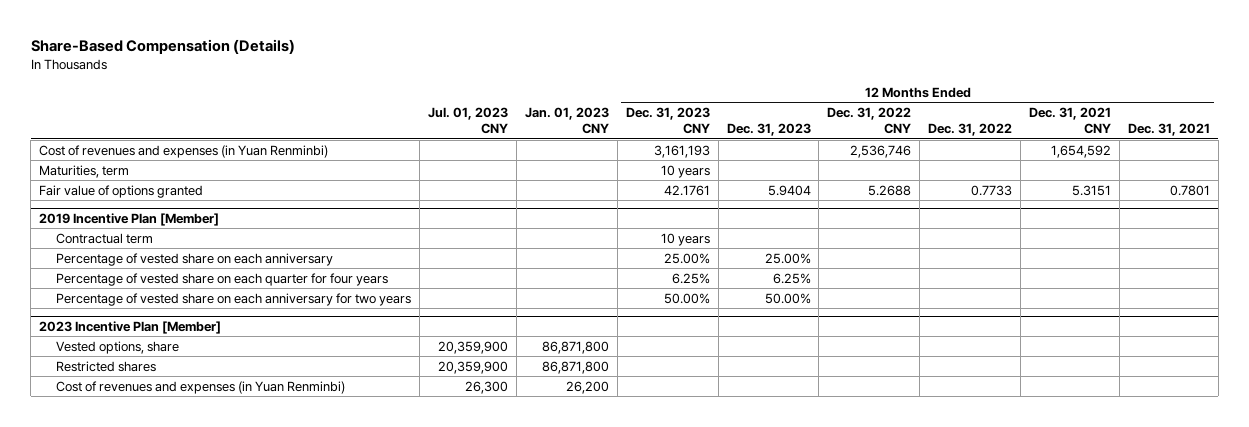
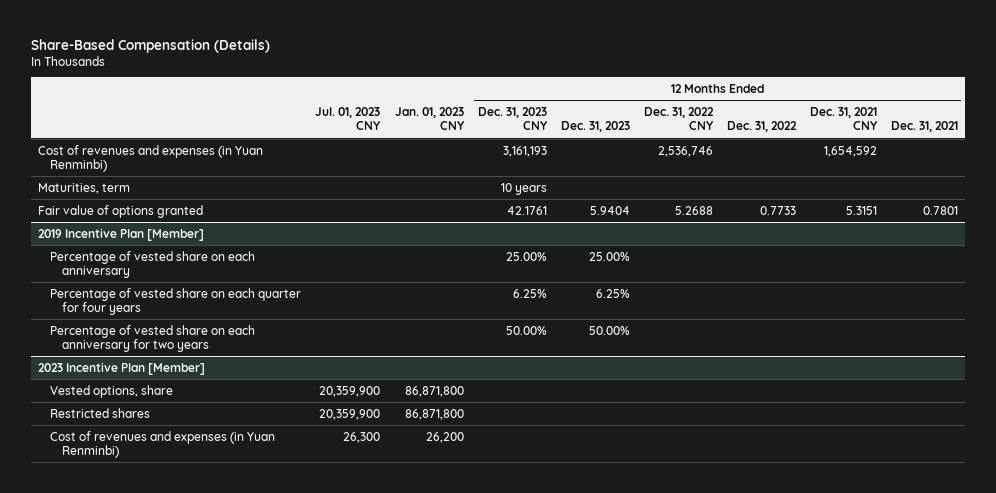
@ 2019 Incentive Plan [Member]
- Contractual term | | | 10 years | | | | |

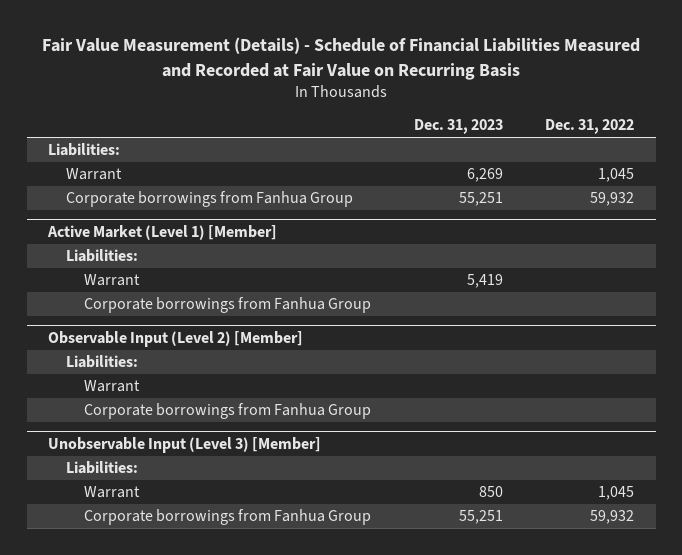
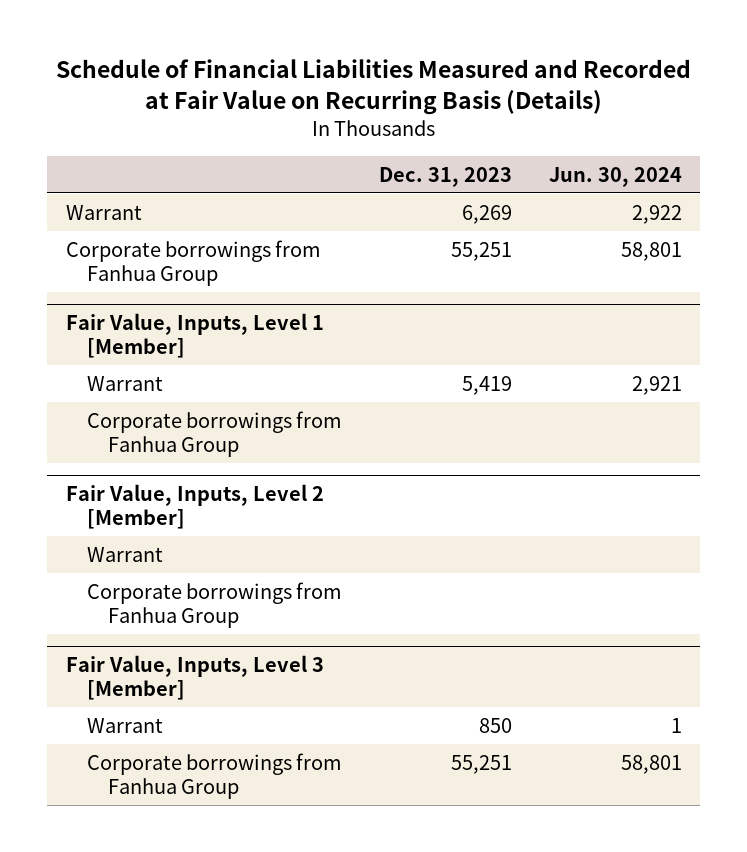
- Fair Value Measurement (Details) - Schedule of Financial Liabilities Measured and Recorded at Fair Value on Recurring Basis
+ Schedule of Financial Liabilities Measured and Recorded at Fair Value on Recurring Basis (Details)
- | Dec. 31, 2023 | Dec. 31, 2022
+ | Dec. 31, 2023 | Jun. 30, 2024
- Liabilities:
- Active Market (Level 1) [Member]
- Liabilities:
+ Fair Value, Inputs, Level 1 [Member]
- Observable Input (Level 2) [Member]
- Liabilities:
+ Fair Value, Inputs, Level 2 [Member]
- Unobservable Input (Level 3) [Member]
- Liabilities:
+ Fair Value, Inputs, Level 3 [Member]

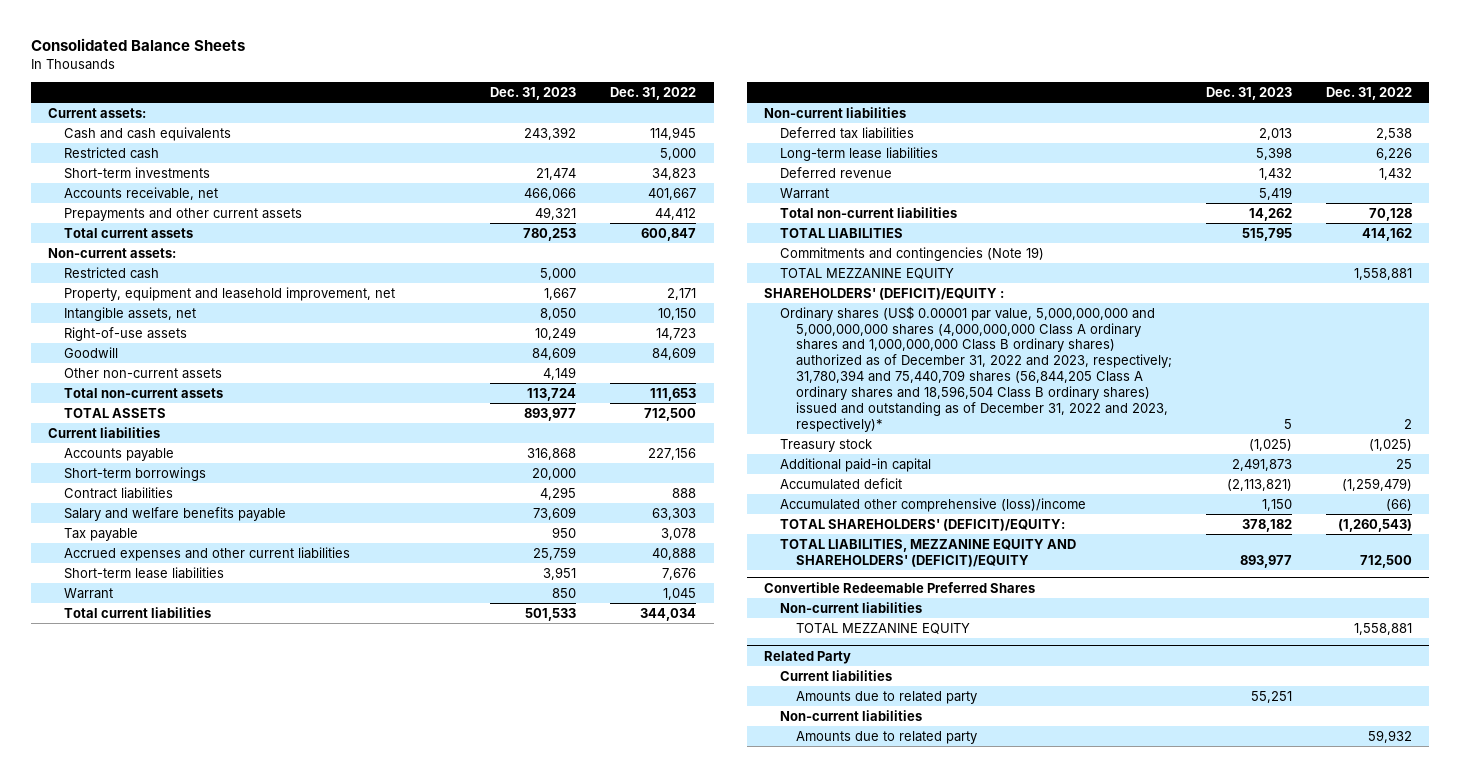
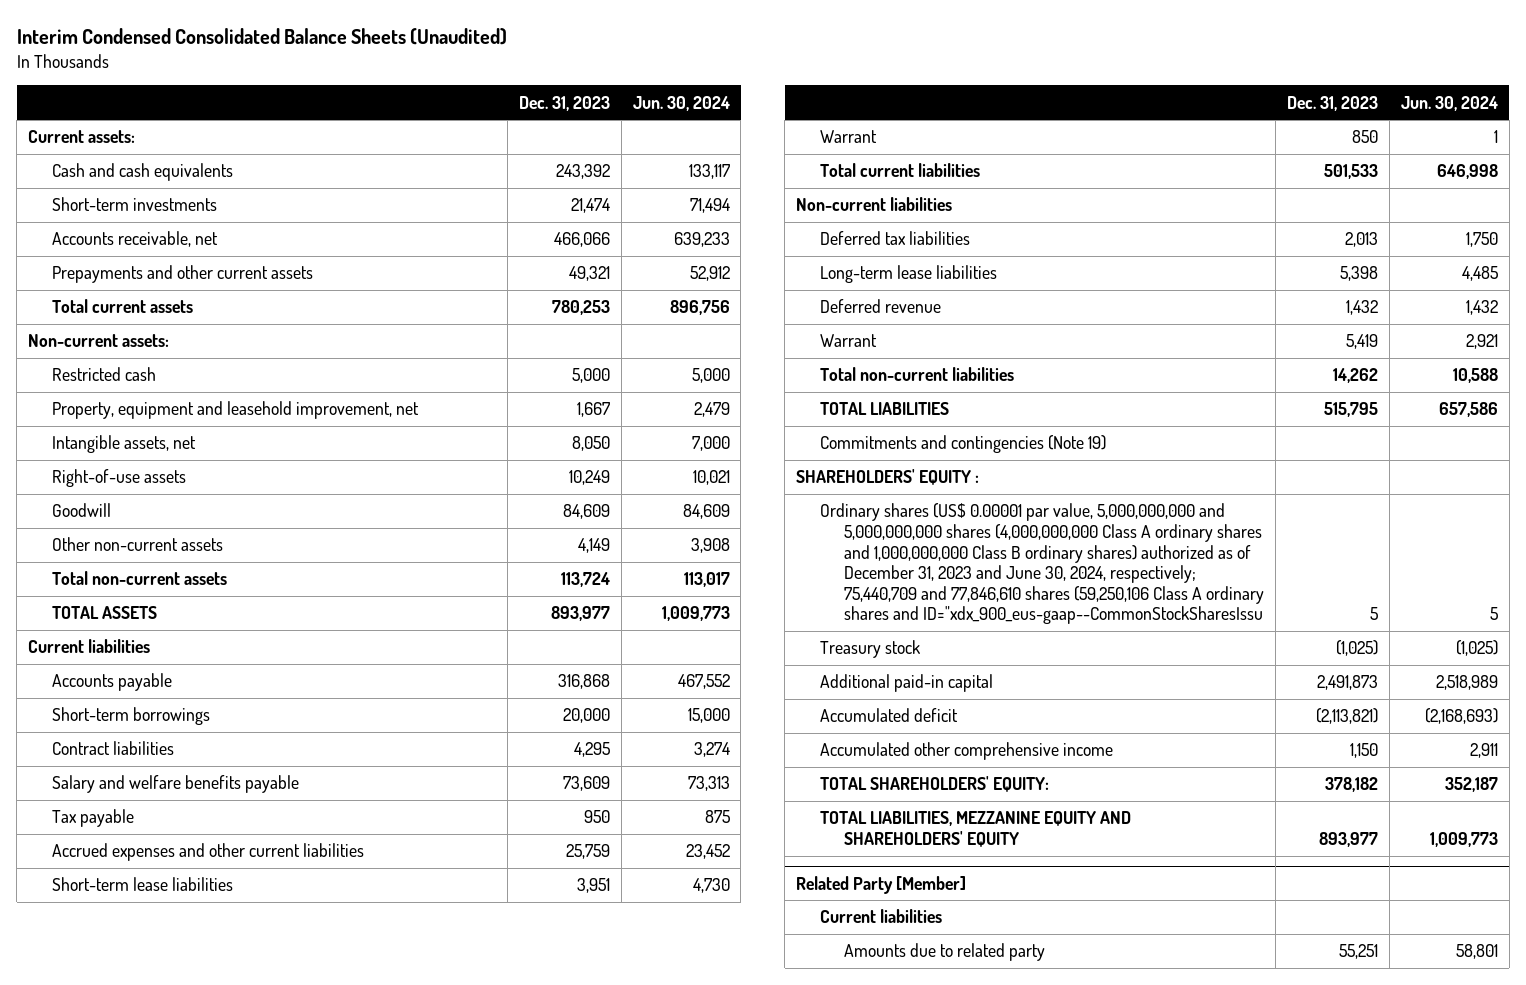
- Consolidated Balance Sheets
+ Interim Condensed Consolidated Balance Sheets (Unaudited)
- | Dec. 31, 2023 | Dec. 31, 2022
+ | Dec. 31, 2023 | Jun. 30, 2024
- Restricted cash | | 5,000
- TOTAL MEZZANINE EQUITY | | 1,558,881
- SHAREHOLDERS' (DEFICIT)/EQUITY :
- Ordinary shares (US$ 0.00001 par value, 5,000,000,000 and 5,000,000,000 shares (4,000,000,000 Class A ordinary shares and 1,000,000,000 Class B ordinary shares) authorized as of December 31, 2022 and 2023, respectively; 31,780,394 and 75,440,709 shares (56,844,205 Class A ordinary shares and 18,596,504 Class B ordinary shares) issued and outstanding as of December 31, 2022 and 2023, respectively)* | 5 | 2
+ SHAREHOLDERS' EQUITY :
+ Ordinary shares (US$ 0.00001 par value, 5,000,000,000 and 5,000,000,000 shares (4,000,000,000 Class A ordinary shares and 1,000,000,000 Class B ordinary shares) authorized as of December 31, 2023 and June 30, 2024, respectively; 75,440,709 and 77,846,610 shares (59,250,106 Class A ordinary shares and ID="xdx_900_eus-gaap--CommonStockSharesIssu | 5 | 5
- Accumulated other comprehensive (loss)/income | 1,150 | (66)
- TOTAL SHAREHOLDERS' (DEFICIT)/EQUITY: | 378,182 | (1,260,543)
- TOTAL LIABILITIES, MEZZANINE EQUITY AND SHAREHOLDERS' (DEFICIT)/EQUITY | 893,977 | 712,500
- Convertible Redeemable Preferred Shares
- Non-current liabilities
- TOTAL MEZZANINE EQUITY | | 1,558,881
- Related Party
+ Accumulated other comprehensive income | 1,150 | 2,911
+ TOTAL SHAREHOLDERS' EQUITY: | 378,182 | 352,187
+ TOTAL LIABILITIES, MEZZANINE EQUITY AND SHAREHOLDERS' EQUITY | 893,977 | 1,009,773
+ Related Party [Member]
- Non-current liabilities
- Amounts due to related party | | 59,932

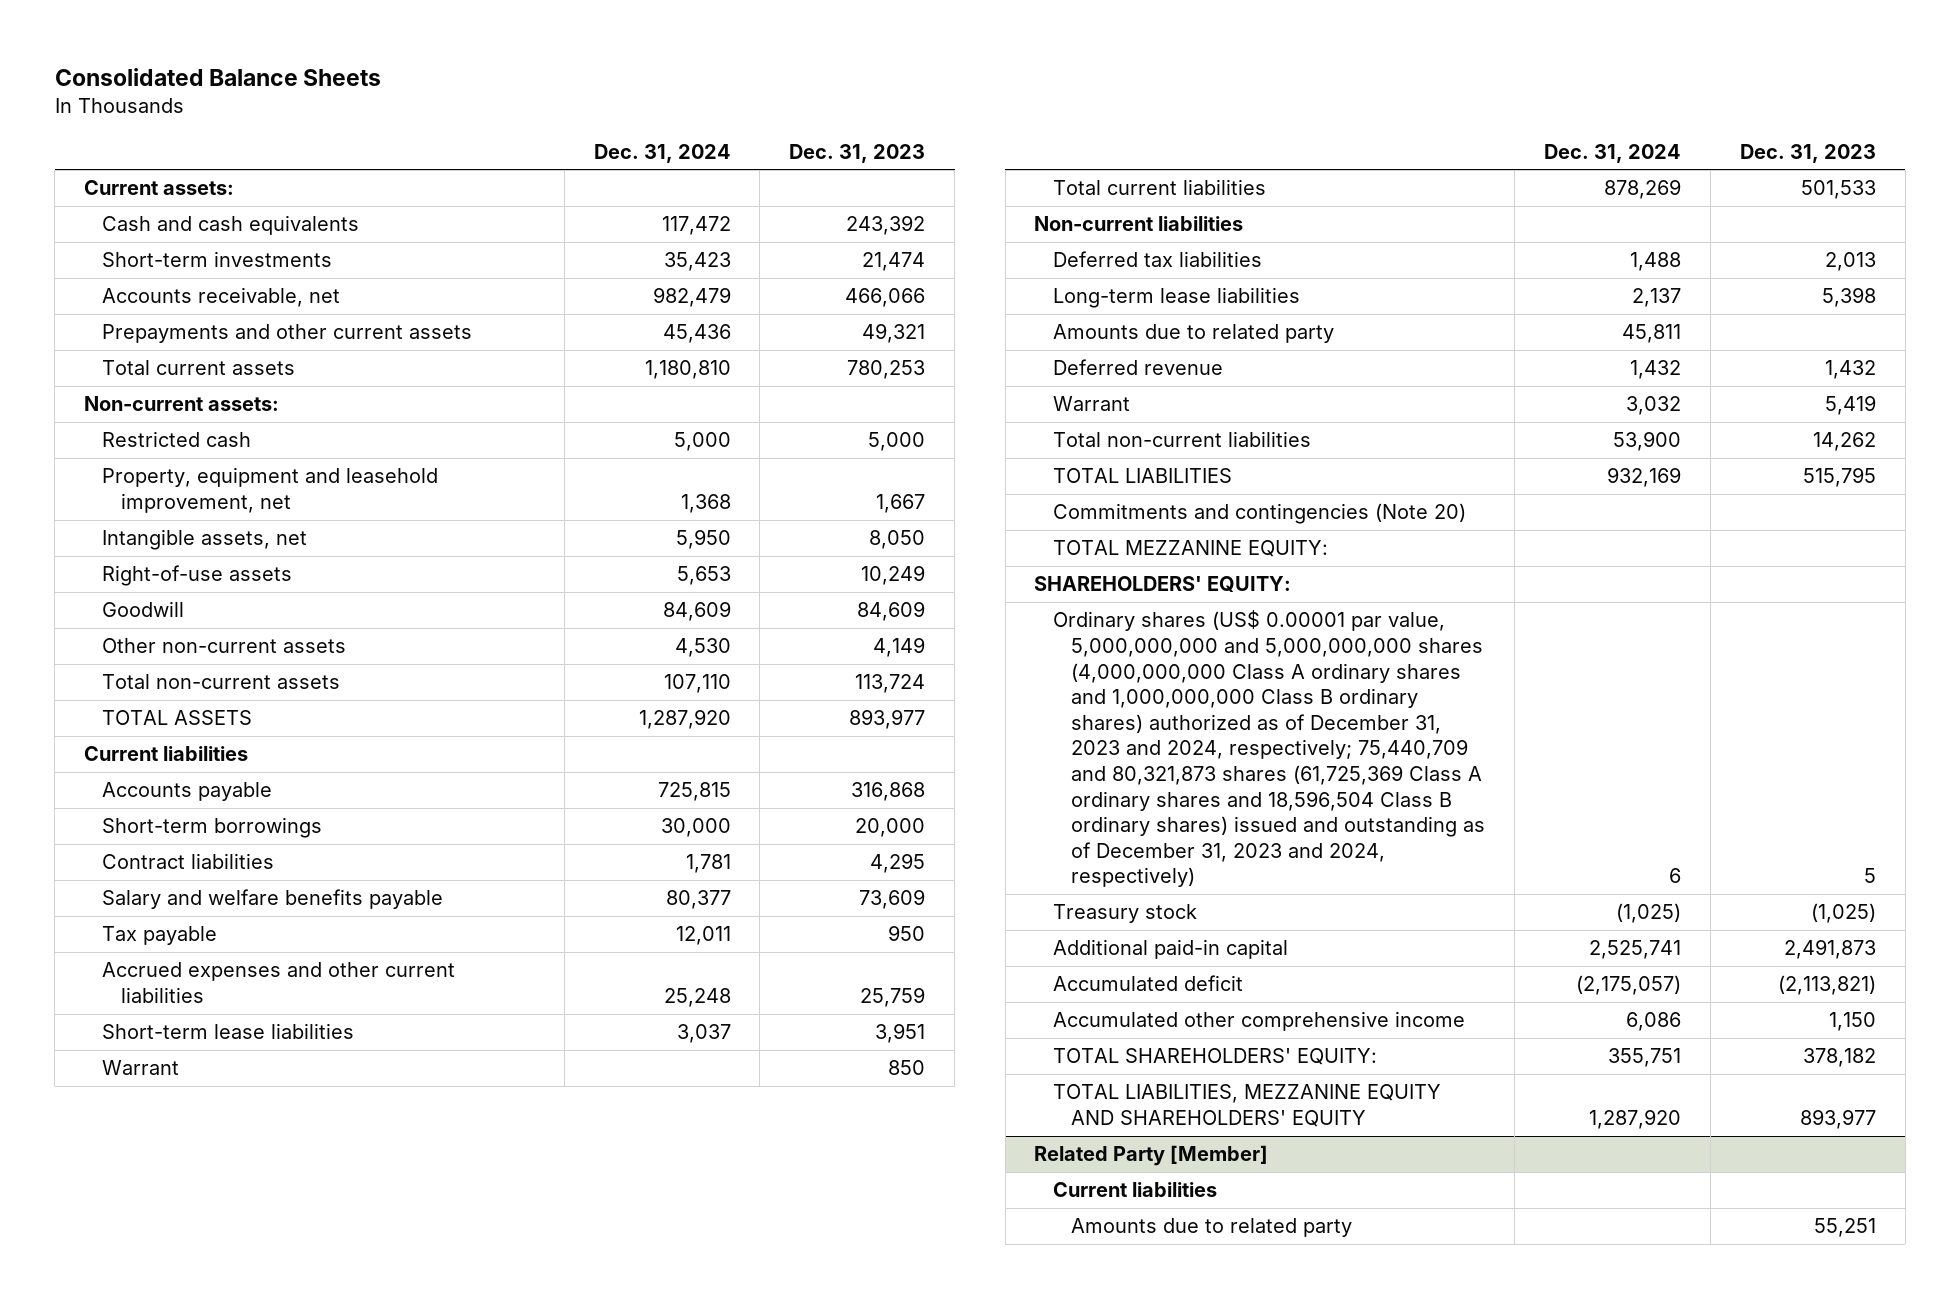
- Interim Condensed Consolidated Balance Sheets (Unaudited)
+ Consolidated Balance Sheets
- | Dec. 31, 2023 | Jun. 30, 2024
+ | Dec. 31, 2024 | Dec. 31, 2023
+ Amounts due to related party | 45,811 |
- Commitments and contingencies (Note 19)
- SHAREHOLDERS' EQUITY :
- Ordinary shares (US$ 0.00001 par value, 5,000,000,000 and 5,000,000,000 shares (4,000,000,000 Class A ordinary shares and 1,000,000,000 Class B ordinary shares) authorized as of December 31, 2023 and June 30, 2024, respectively; 75,440,709 and 77,846,610 shares (59,250,106 Class A ordinary shares and ID="xdx_900_eus-gaap--CommonStockSharesIssu | 5 | 5
+ Commitments and contingencies (Note 20)
+ TOTAL MEZZANINE EQUITY:
+ SHAREHOLDERS' EQUITY:
+ Ordinary shares (US$ 0.00001 par value, 5,000,000,000 and 5,000,000,000 shares (4,000,000,000 Class A ordinary shares and 1,000,000,000 Class B ordinary shares) authorized as of December 31, 2023 and 2024, respectively; 75,440,709 and 80,321,873 shares (61,725,369 Class A ordinary shares and 18,596,504 Class B ordinary shares) issued and outstanding as of December 31, 2023 and 2024, respectively) | 6 | 5

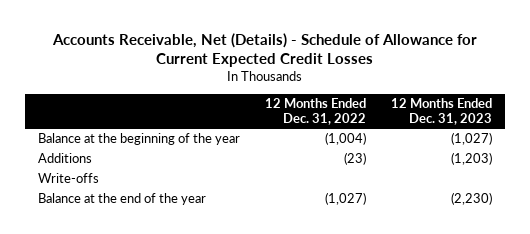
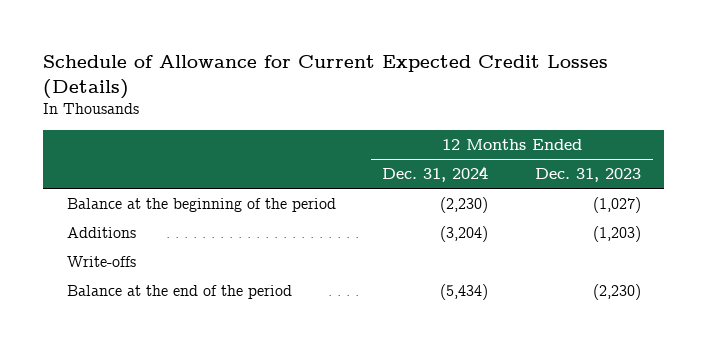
- Accounts Receivable, Net (Details) - Schedule of Allowance for Current Expected Credit Losses
+ Schedule of Allowance for Current Expected Credit Losses (Details)
- | 12 Months Ended Dec. 31, 2022 | 12 Months Ended Dec. 31, 2023
+ | 12 Months Ended Dec. 31, 2024 | 12 Months Ended Dec. 31, 2023
- Balance at the beginning of the year | (1,004) | (1,027)
+ Balance at the beginning of the period | (2,230) | (1,027)
- Balance at the end of the year | (1,027) | (2,230)
+ Balance at the end of the period | (5,434) | (2,230)

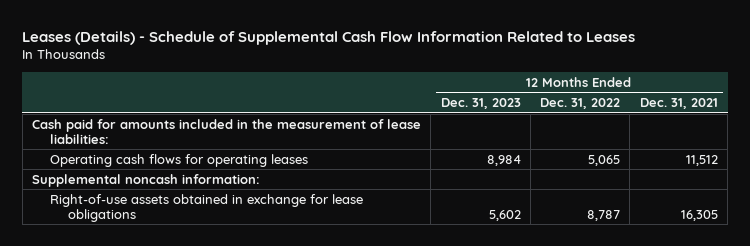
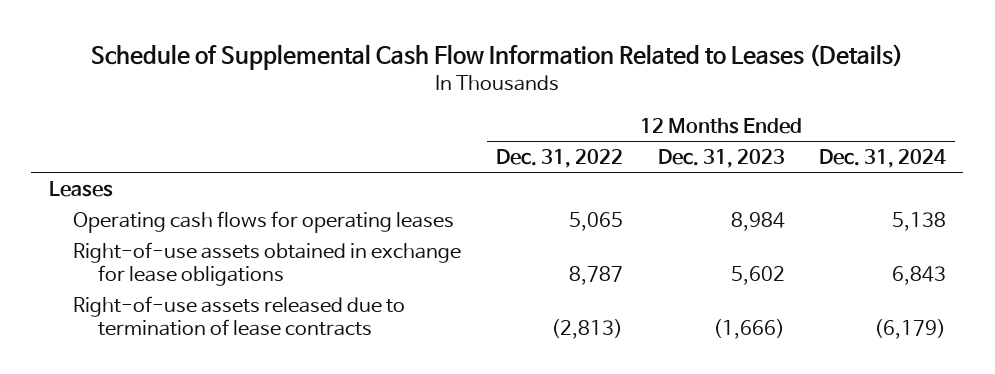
- Leases (Details) - Schedule of Supplemental Cash Flow Information Related to Leases
+ Schedule of Supplemental Cash Flow Information Related to Leases (Details)
- | 12 Months Ended Dec. 31, 2023 | 12 Months Ended Dec. 31, 2022 | 12 Months Ended Dec. 31, 2021
+ | 12 Months Ended Dec. 31, 2022 | 12 Months Ended Dec. 31, 2023 | 12 Months Ended Dec. 31, 2024
- Cash paid for amounts included in the measurement of lease liabilities:
+ Leases
- Supplemental noncash information:
+ Right-of-use assets released due to termination of lease contracts | (2,813) | (1,666) | (6,179)

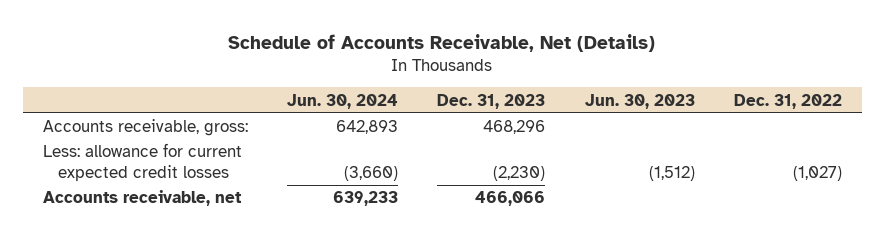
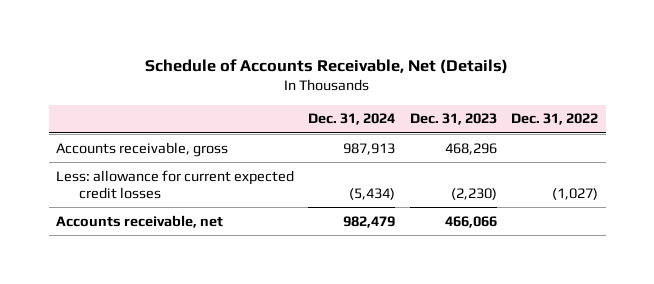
- | Jun. 30, 2024 | Dec. 31, 2023 | Jun. 30, 2023 | Dec. 31, 2022
+ | Dec. 31, 2024 | Dec. 31, 2023 | Dec. 31, 2022
- Accounts receivable, gross: | 642,893 | 468,296 | |
+ Accounts receivable, gross | 987,913 | 468,296 |

